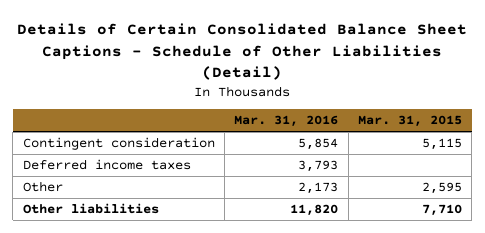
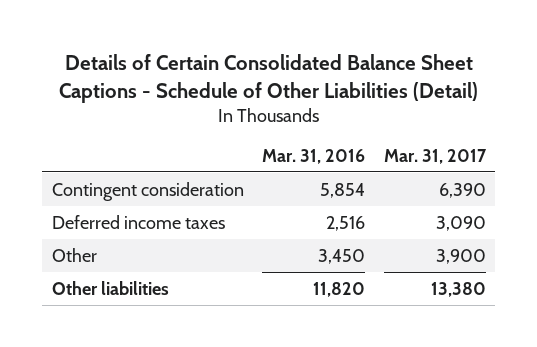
- | Mar. 31, 2016 | Mar. 31, 2015
+ | Mar. 31, 2016 | Mar. 31, 2017
- Deferred income taxes | 3,793 |
- Other | 2,173 | 2,595
+ Deferred income taxes | 2,516 | 3,090
+ Other | 3,450 | 3,900

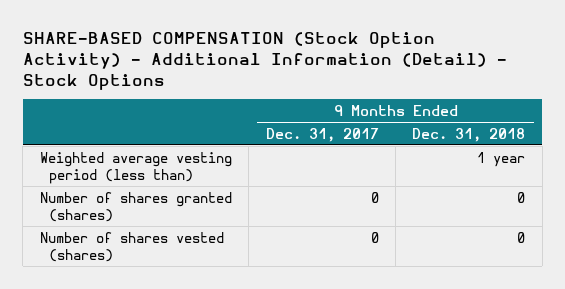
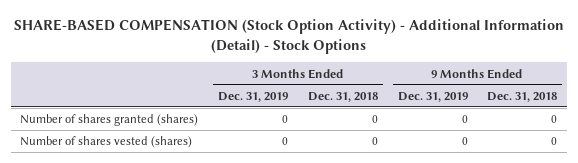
- | 9 Months Ended Dec. 31, 2017 | 9 Months Ended Dec. 31, 2018
+ | 3 Months Ended Dec. 31, 2019 | 3 Months Ended Dec. 31, 2018 | 9 Months Ended Dec. 31, 2019 | 9 Months Ended Dec. 31, 2018
- Weighted average vesting period (less than) | | 1 year

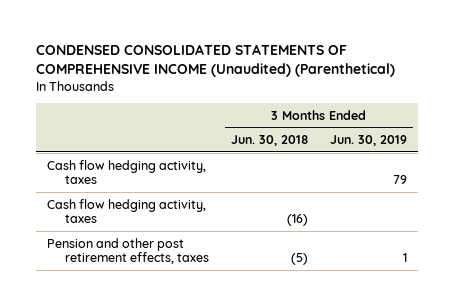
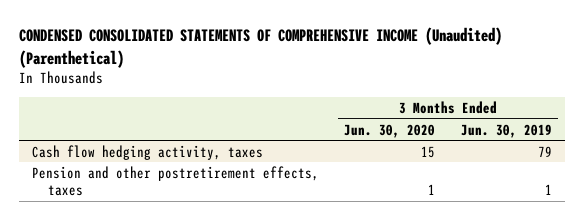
- | 3 Months Ended Jun. 30, 2018 | 3 Months Ended Jun. 30, 2019
+ | 3 Months Ended Jun. 30, 2020 | 3 Months Ended Jun. 30, 2019
- Cash flow hedging activity, taxes | (16) |
- Pension and other post retirement effects, taxes | (5) | 1
+ Pension and other postretirement effects, taxes | 1 | 1

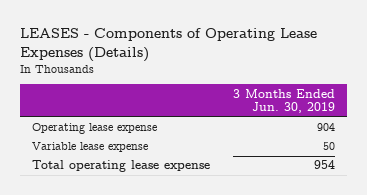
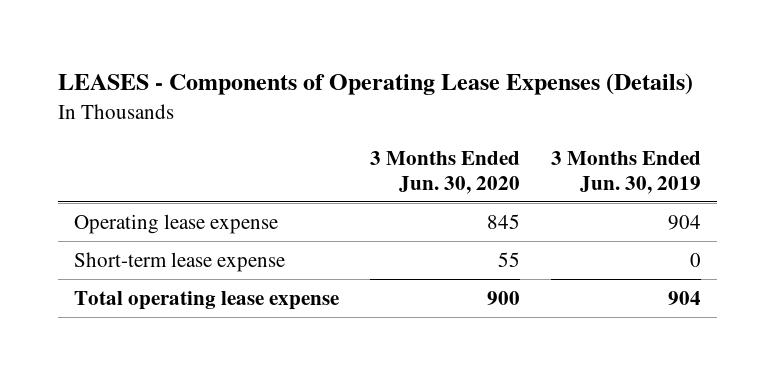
- | 3 Months Ended Jun. 30, 2019
+ | 3 Months Ended Jun. 30, 2020 | 3 Months Ended Jun. 30, 2019
- Variable lease expense | 50
- Total operating lease expense | 954
+ Short-term lease expense | 55 | 0
+ Total operating lease expense | 900 | 904

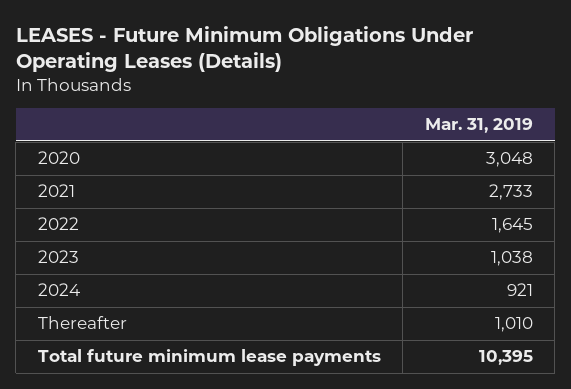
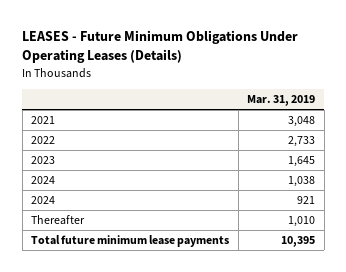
- 2020 | 3,048
- 2021 | 2,733
- 2022 | 1,645
- 2023 | 1,038
+ 2021 | 3,048
+ 2022 | 2,733
+ 2023 | 1,645
+ 2024 | 1,038

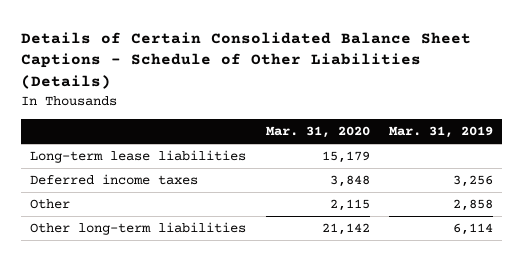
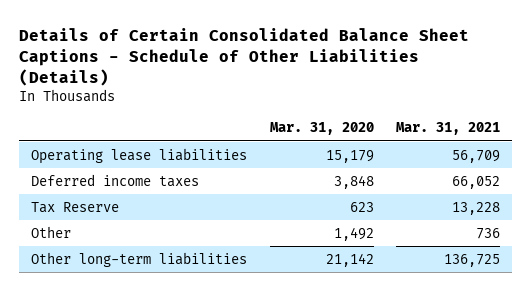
- | Mar. 31, 2020 | Mar. 31, 2019
+ | Mar. 31, 2020 | Mar. 31, 2021
- Long-term lease liabilities | 15,179 |
+ Operating lease liabilities | 15,179 | 56,709
- Other | 2,115 | 2,858
+ Tax Reserve | 623 | 13,228
+ Other | 1,492 | 736

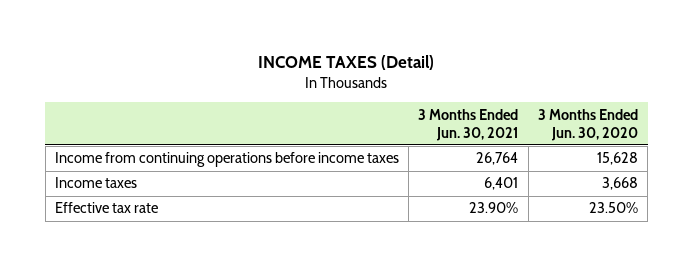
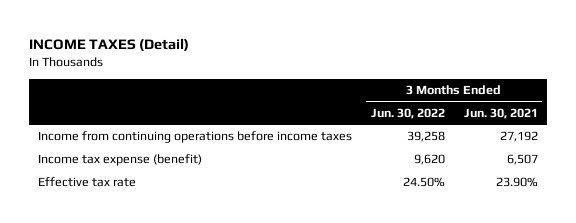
- | 3 Months Ended Jun. 30, 2021 | 3 Months Ended Jun. 30, 2020
+ | 3 Months Ended Jun. 30, 2022 | 3 Months Ended Jun. 30, 2021
- Income from continuing operations before income taxes | 26,764 | 15,628
- Income taxes | 6,401 | 3,668
+ Income from continuing operations before income taxes | 39,258 | 27,192
+ Income tax expense (benefit) | 9,620 | 6,507

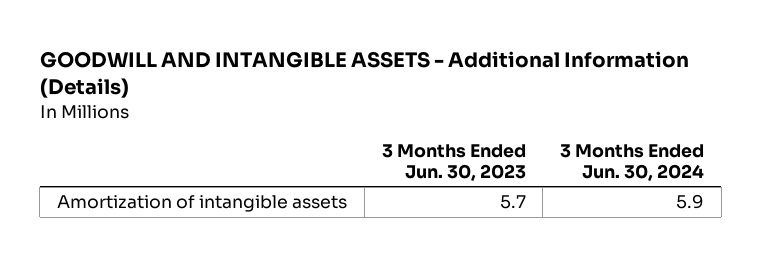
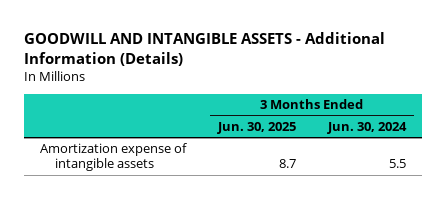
- | 3 Months Ended Jun. 30, 2023 | 3 Months Ended Jun. 30, 2024
+ | 3 Months Ended Jun. 30, 2025 | 3 Months Ended Jun. 30, 2024
- Amortization of intangible assets | 5.7 | 5.9
+ Amortization expense of intangible assets | 8.7 | 5.5

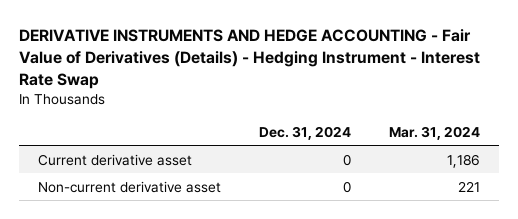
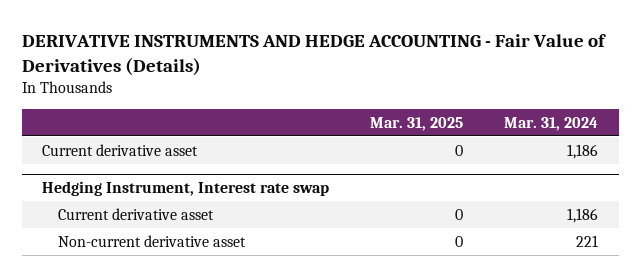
- DERIVATIVE INSTRUMENTS AND HEDGE ACCOUNTING - Fair Value of Derivatives (Details) - Hedging Instrument - Interest Rate Swap
+ DERIVATIVE INSTRUMENTS AND HEDGE ACCOUNTING - Fair Value of Derivatives (Details)
- | Dec. 31, 2024 | Mar. 31, 2024
+ | Mar. 31, 2025 | Mar. 31, 2024
+ Hedging Instrument, Interest rate swap
+ Current derivative asset | 0 | 1,186

